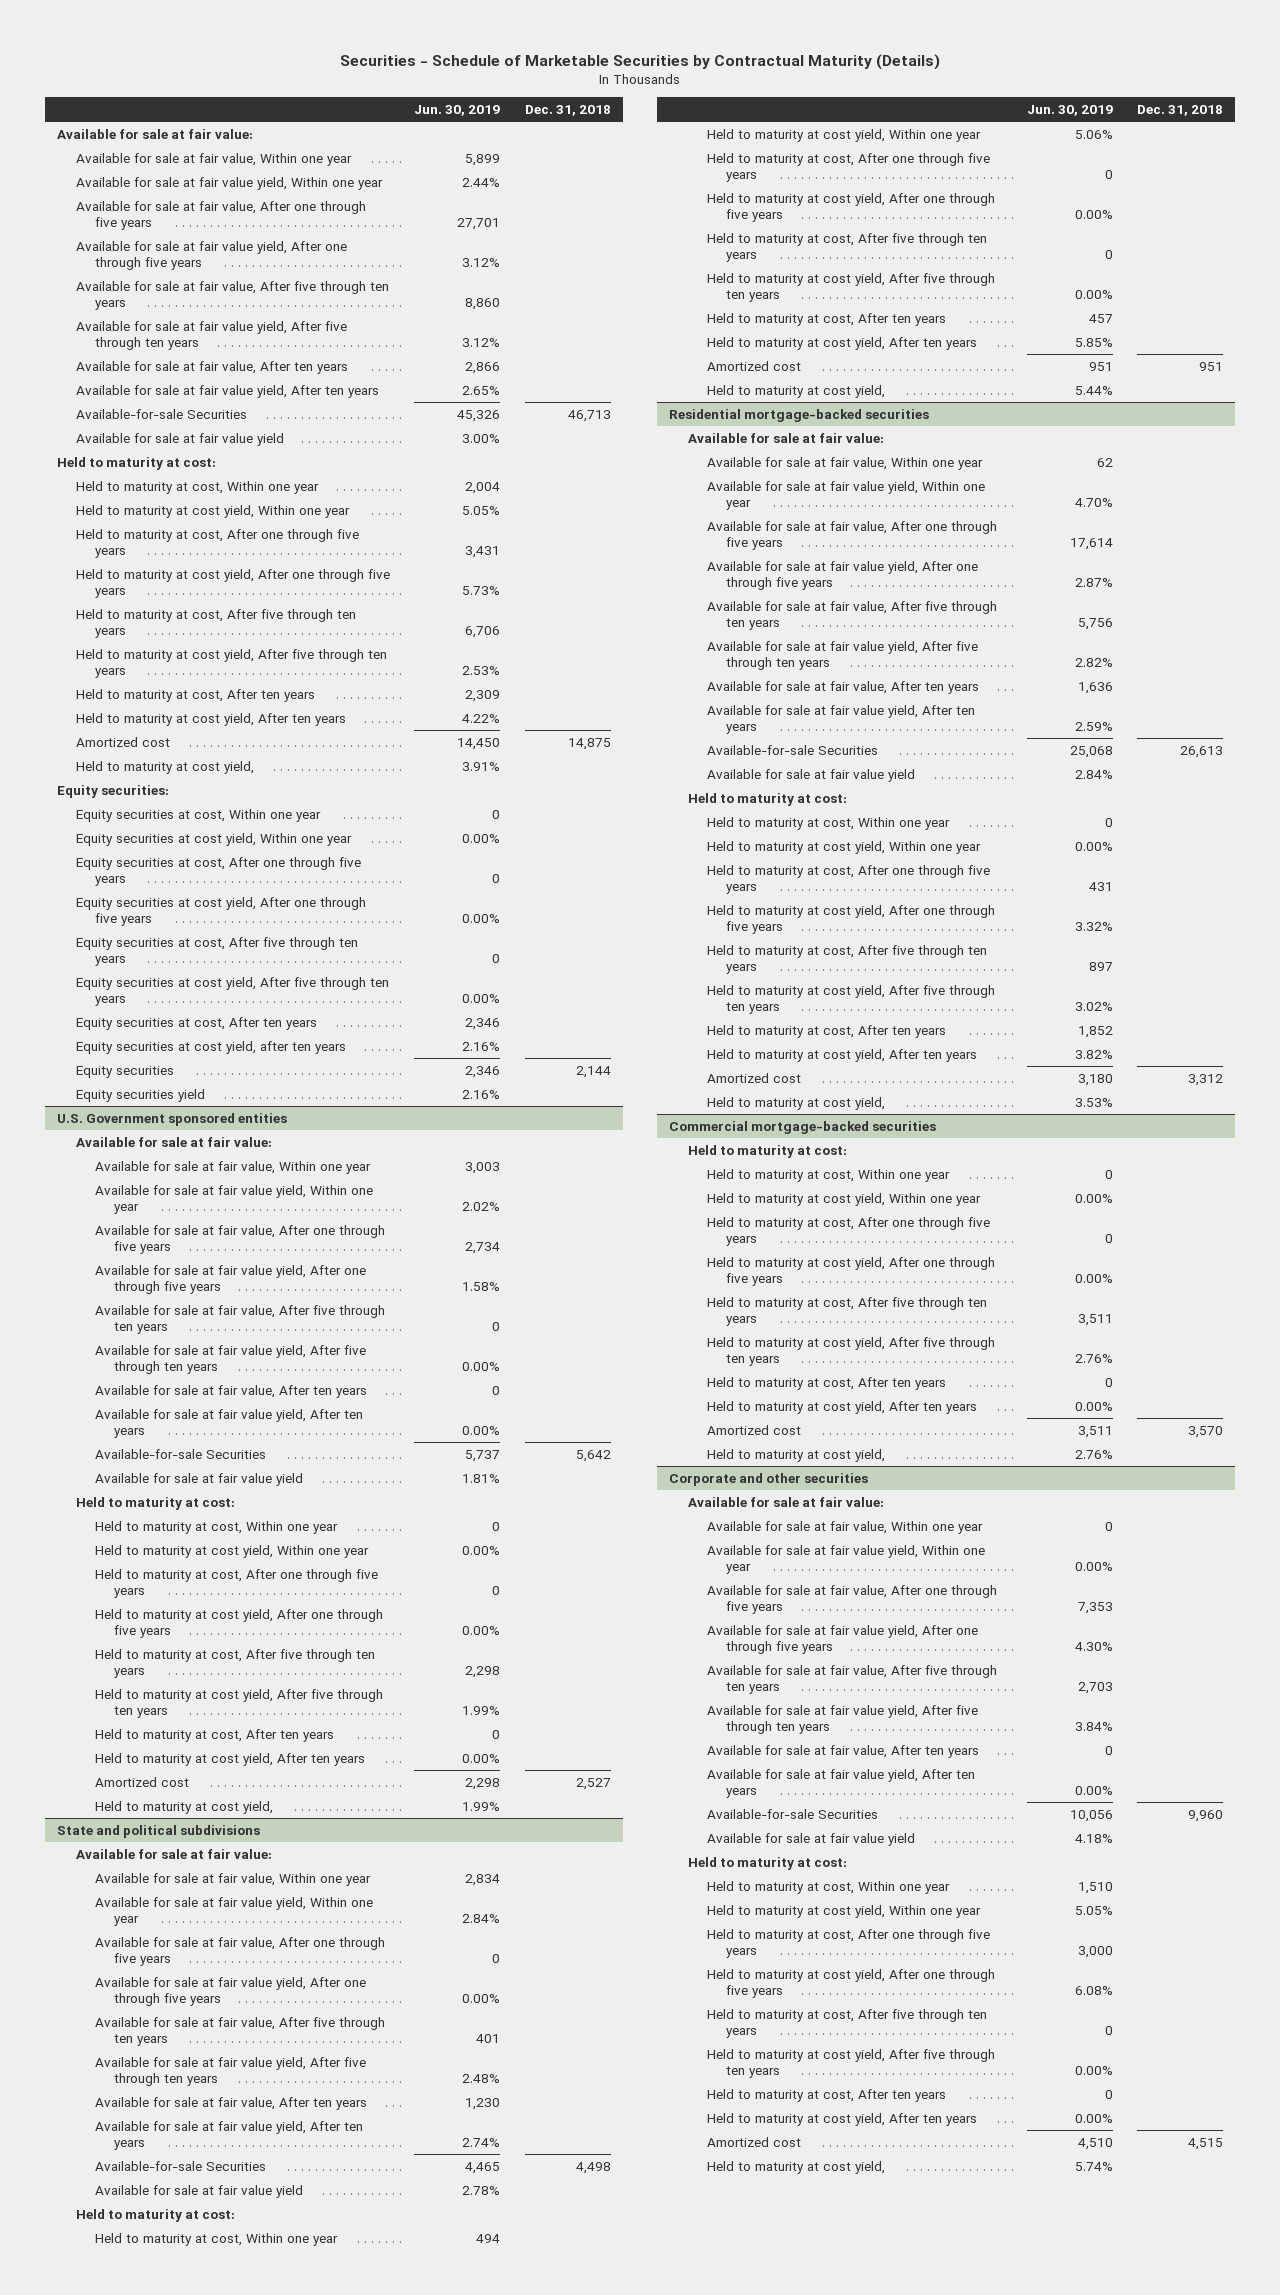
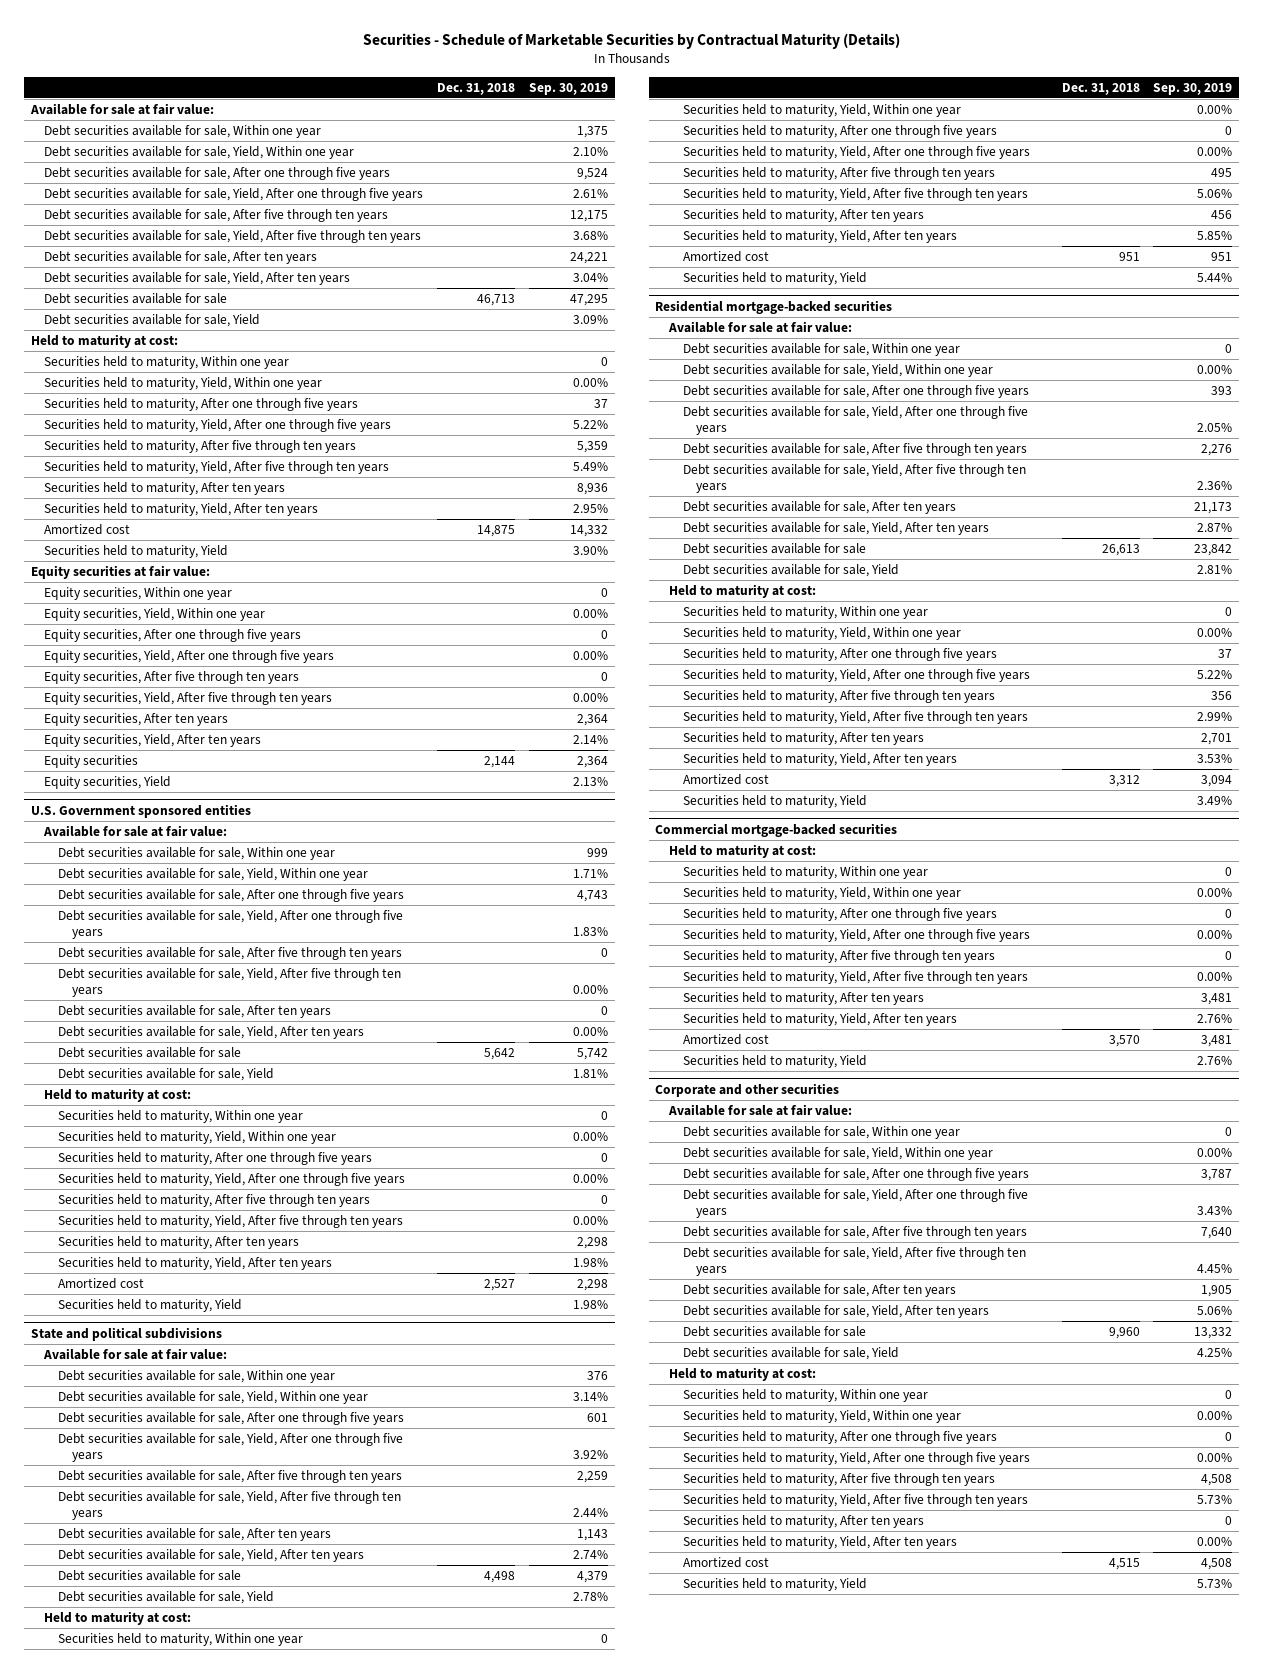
- | Jun. 30, 2019 | Dec. 31, 2018
+ | Dec. 31, 2018 | Sep. 30, 2019
- Available for sale at fair value, Within one year | 5,899 |
- Available for sale at fair value yield, Within one year | 2.44% |
- Available for sale at fair value, After one through five years | 27,701 |
- Available for sale at fair value yield, After one through five years | 3.12% |
- Available for sale at fair value, After five through ten years | 8,860 |
- Available for sale at fair value yield, After five through ten years | 3.12% |
- Available for sale at fair value, After ten years | 2,866 |
- Available for sale at fair value yield, After ten years | 2.65% |
- Available-for-sale Securities | 45,326 | 46,713
- Available for sale at fair value yield | 3.00% |
+ Debt securities available for sale, Within one year | | 1,375
+ Debt securities available for sale, Yield, Within one year | | 2.10%
+ Debt securities available for sale, After one through five years | | 9,524
+ Debt securities available for sale, Yield, After one through five years | | 2.61%
+ Debt securities available for sale, After five through ten years | | 12,175
+ Debt securities available for sale, Yield, After five through ten years | | 3.68%
+ Debt securities available for sale, After ten years | | 24,221
+ Debt securities available for sale, Yield, After ten years | | 3.04%
+ Debt securities available for sale | 46,713 | 47,295
+ Debt securities available for sale, Yield | | 3.09%
- Held to maturity at cost, Within one year | 2,004 |
- Held to maturity at cost yield, Within one year | 5.05% |
- Held to maturity at cost, After one through five years | 3,431 |
- Held to maturity at cost yield, After one through five years | 5.73% |
- Held to maturity at cost, After five through ten years | 6,706 |
- Held to maturity at cost yield, After five through ten years | 2.53% |
- Held to maturity at cost, After ten years | 2,309 |
- Held to maturity at cost yield, After ten years | 4.22% |
+ Securities held to maturity, Within one year | | 0
+ Securities held to maturity, Yield, Within one year | | 0.00%
+ Securities held to maturity, After one through five years | | 37
+ Securities held to maturity, Yield, After one through five years | | 5.22%
+ Securities held to maturity, After five through ten years | | 5,359
+ Securities held to maturity, Yield, After five through ten years | | 5.49%
+ Securities held to maturity, After ten years | | 8,936
+ Securities held to maturity, Yield, After ten years | | 2.95%
- Held to maturity at cost yield, | 3.91% |
- Equity securities:
- Equity securities at cost, Within one year | 0 |
- Equity securities at cost yield, Within one year | 0.00% |
- Equity securities at cost, After one through five years | 0 |
- Equity securities at cost yield, After one through five years | 0.00% |
- Equity securities at cost, After five through ten years | 0 |
- Equity securities at cost yield, After five through ten years | 0.00% |
- Equity securities at cost, After ten years | 2,346 |
- Equity securities at cost yield, after ten years | 2.16% |
+ Securities held to maturity, Yield | | 3.90%
+ Equity securities at fair value:
+ Equity securities, Within one year | | 0
+ Equity securities, Yield, Within one year | | 0.00%
+ Equity securities, After one through five years | | 0
+ Equity securities, Yield, After one through five years | | 0.00%
+ Equity securities, After five through ten years | | 0
+ Equity securities, Yield, After five through ten years | | 0.00%
+ Equity securities, After ten years | | 2,364
+ Equity securities, Yield, After ten years | | 2.14%
- Equity securities yield | 2.16% |
+ Equity securities, Yield | | 2.13%
@ U.S. Government sponsored entities
- Available for sale at fair value, Within one year | 3,003 |
- Available for sale at fair value yield, Within one year | 2.02% |
- Available for sale at fair value, After one through five years | 2,734 |
- Available for sale at fair value yield, After one through five years | 1.58% |
- Available for sale at fair value, After five through ten years | 0 |
- Available for sale at fair value yield, After five through ten years | 0.00% |
- Available for sale at fair value, After ten years | 0 |
- Available for sale at fair value yield, After ten years | 0.00% |
- Available-for-sale Securities | 5,737 | 5,642
- Available for sale at fair value yield | 1.81% |
+ Debt securities available for sale, Within one year | | 999
+ Debt securities available for sale, Yield, Within one year | | 1.71%
+ Debt securities available for sale, After one through five years | | 4,743
+ Debt securities available for sale, Yield, After one through five years | | 1.83%
+ Debt securities available for sale, After five through ten years | | 0
+ Debt securities available for sale, Yield, After five through ten years | | 0.00%
+ Debt securities available for sale, After ten years | | 0
+ Debt securities available for sale, Yield, After ten years | | 0.00%
+ Debt securities available for sale | 5,642 | 5,742
+ Debt securities available for sale, Yield | | 1.81%
- Held to maturity at cost, Within one year | 0 |
- Held to maturity at cost yield, Within one year | 0.00% |
- Held to maturity at cost, After one through five years | 0 |
- Held to maturity at cost yield, After one through five years | 0.00% |
- Held to maturity at cost, After five through ten years | 2,298 |
- Held to maturity at cost yield, After five through ten years | 1.99% |
- Held to maturity at cost, After ten years | 0 |
- Held to maturity at cost yield, After ten years | 0.00% |
+ Securities held to maturity, Within one year | | 0
+ Securities held to maturity, Yield, Within one year | | 0.00%
+ Securities held to maturity, After one through five years | | 0
+ Securities held to maturity, Yield, After one through five years | | 0.00%
+ Securities held to maturity, After five through ten years | | 0
+ Securities held to maturity, Yield, After five through ten years | | 0.00%
+ Securities held to maturity, After ten years | | 2,298
+ Securities held to maturity, Yield, After ten years | | 1.98%
- Held to maturity at cost yield, | 1.99% |
+ Securities held to maturity, Yield | | 1.98%
@ State and political subdivisions
- Available for sale at fair value, Within one year | 2,834 |
- Available for sale at fair value yield, Within one year | 2.84% |
- Available for sale at fair value, After one through five years | 0 |
- Available for sale at fair value yield, After one through five years | 0.00% |
- Available for sale at fair value, After five through ten years | 401 |
- Available for sale at fair value yield, After five through ten years | 2.48% |
- Available for sale at fair value, After ten years | 1,230 |
- Available for sale at fair value yield, After ten years | 2.74% |
- Available-for-sale Securities | 4,465 | 4,498
- Available for sale at fair value yield | 2.78% |
+ Debt securities available for sale, Within one year | | 376
+ Debt securities available for sale, Yield, Within one year | | 3.14%
+ Debt securities available for sale, After one through five years | | 601
+ Debt securities available for sale, Yield, After one through five years | | 3.92%
+ Debt securities available for sale, After five through ten years | | 2,259
+ Debt securities available for sale, Yield, After five through ten years | | 2.44%
+ Debt securities available for sale, After ten years | | 1,143
+ Debt securities available for sale, Yield, After ten years | | 2.74%
+ Debt securities available for sale | 4,498 | 4,379
+ Debt securities available for sale, Yield | | 2.78%
- Held to maturity at cost, Within one year | 494 |
- Held to maturity at cost yield, Within one year | 5.06% |
- Held to maturity at cost, After one through five years | 0 |
- Held to maturity at cost yield, After one through five years | 0.00% |
- Held to maturity at cost, After five through ten years | 0 |
- Held to maturity at cost yield, After five through ten years | 0.00% |
- Held to maturity at cost, After ten years | 457 |
- Held to maturity at cost yield, After ten years | 5.85% |
+ Securities held to maturity, Within one year | | 0
+ Securities held to maturity, Yield, Within one year | | 0.00%
+ Securities held to maturity, After one through five years | | 0
+ Securities held to maturity, Yield, After one through five years | | 0.00%
+ Securities held to maturity, After five through ten years | | 495
+ Securities held to maturity, Yield, After five through ten years | | 5.06%
+ Securities held to maturity, After ten years | | 456
+ Securities held to maturity, Yield, After ten years | | 5.85%
- Held to maturity at cost yield, | 5.44% |
+ Securities held to maturity, Yield | | 5.44%
@ Residential mortgage-backed securities
- Available for sale at fair value, Within one year | 62 |
- Available for sale at fair value yield, Within one year | 4.70% |
- Available for sale at fair value, After one through five years | 17,614 |
- Available for sale at fair value yield, After one through five years | 2.87% |
- Available for sale at fair value, After five through ten years | 5,756 |
- Available for sale at fair value yield, After five through ten years | 2.82% |
- Available for sale at fair value, After ten years | 1,636 |
- Available for sale at fair value yield, After ten years | 2.59% |
- Available-for-sale Securities | 25,068 | 26,613
- Available for sale at fair value yield | 2.84% |
+ Debt securities available for sale, Within one year | | 0
+ Debt securities available for sale, Yield, Within one year | | 0.00%
+ Debt securities available for sale, After one through five years | | 393
+ Debt securities available for sale, Yield, After one through five years | | 2.05%
+ Debt securities available for sale, After five through ten years | | 2,276
+ Debt securities available for sale, Yield, After five through ten years | | 2.36%
+ Debt securities available for sale, After ten years | | 21,173
+ Debt securities available for sale, Yield, After ten years | | 2.87%
+ Debt securities available for sale | 26,613 | 23,842
+ Debt securities available for sale, Yield | | 2.81%
- Held to maturity at cost, Within one year | 0 |
- Held to maturity at cost yield, Within one year | 0.00% |
- Held to maturity at cost, After one through five years | 431 |
- Held to maturity at cost yield, After one through five years | 3.32% |
- Held to maturity at cost, After five through ten years | 897 |
- Held to maturity at cost yield, After five through ten years | 3.02% |
- Held to maturity at cost, After ten years | 1,852 |
- Held to maturity at cost yield, After ten years | 3.82% |
+ Securities held to maturity, Within one year | | 0
+ Securities held to maturity, Yield, Within one year | | 0.00%
+ Securities held to maturity, After one through five years | | 37
+ Securities held to maturity, Yield, After one through five years | | 5.22%
+ Securities held to maturity, After five through ten years | | 356
+ Securities held to maturity, Yield, After five through ten years | | 2.99%
+ Securities held to maturity, After ten years | | 2,701
+ Securities held to maturity, Yield, After ten years | | 3.53%
- Held to maturity at cost yield, | 3.53% |
+ Securities held to maturity, Yield | | 3.49%
@ Commercial mortgage-backed securities
- Held to maturity at cost, Within one year | 0 |
- Held to maturity at cost yield, Within one year | 0.00% |
- Held to maturity at cost, After one through five years | 0 |
- Held to maturity at cost yield, After one through five years | 0.00% |
- Held to maturity at cost, After five through ten years | 3,511 |
- Held to maturity at cost yield, After five through ten years | 2.76% |
- Held to maturity at cost, After ten years | 0 |
- Held to maturity at cost yield, After ten years | 0.00% |
+ Securities held to maturity, Within one year | | 0
+ Securities held to maturity, Yield, Within one year | | 0.00%
+ Securities held to maturity, After one through five years | | 0
+ Securities held to maturity, Yield, After one through five years | | 0.00%
+ Securities held to maturity, After five through ten years | | 0
+ Securities held to maturity, Yield, After five through ten years | | 0.00%
+ Securities held to maturity, After ten years | | 3,481
+ Securities held to maturity, Yield, After ten years | | 2.76%
- Held to maturity at cost yield, | 2.76% |
+ Securities held to maturity, Yield | | 2.76%
@ Corporate and other securities
- Available for sale at fair value, Within one year | 0 |
- Available for sale at fair value yield, Within one year | 0.00% |
- Available for sale at fair value, After one through five years | 7,353 |
- Available for sale at fair value yield, After one through five years | 4.30% |
- Available for sale at fair value, After five through ten years | 2,703 |
- Available for sale at fair value yield, After five through ten years | 3.84% |
- Available for sale at fair value, After ten years | 0 |
- Available for sale at fair value yield, After ten years | 0.00% |
- Available-for-sale Securities | 10,056 | 9,960
- Available for sale at fair value yield | 4.18% |
+ Debt securities available for sale, Within one year | | 0
+ Debt securities available for sale, Yield, Within one year | | 0.00%
+ Debt securities available for sale, After one through five years | | 3,787
+ Debt securities available for sale, Yield, After one through five years | | 3.43%
+ Debt securities available for sale, After five through ten years | | 7,640
+ Debt securities available for sale, Yield, After five through ten years | | 4.45%
+ Debt securities available for sale, After ten years | | 1,905
+ Debt securities available for sale, Yield, After ten years | | 5.06%
+ Debt securities available for sale | 9,960 | 13,332
+ Debt securities available for sale, Yield | | 4.25%
- Held to maturity at cost, Within one year | 1,510 |
- Held to maturity at cost yield, Within one year | 5.05% |
- Held to maturity at cost, After one through five years | 3,000 |
- Held to maturity at cost yield, After one through five years | 6.08% |
- Held to maturity at cost, After five through ten years | 0 |
- Held to maturity at cost yield, After five through ten years | 0.00% |
- Held to maturity at cost, After ten years | 0 |
- Held to maturity at cost yield, After ten years | 0.00% |
+ Securities held to maturity, Within one year | | 0
+ Securities held to maturity, Yield, Within one year | | 0.00%
+ Securities held to maturity, After one through five years | | 0
+ Securities held to maturity, Yield, After one through five years | | 0.00%
+ Securities held to maturity, After five through ten years | | 4,508
+ Securities held to maturity, Yield, After five through ten years | | 5.73%
+ Securities held to maturity, After ten years | | 0
+ Securities held to maturity, Yield, After ten years | | 0.00%
- Held to maturity at cost yield, | 5.74% |
+ Securities held to maturity, Yield | | 5.73%

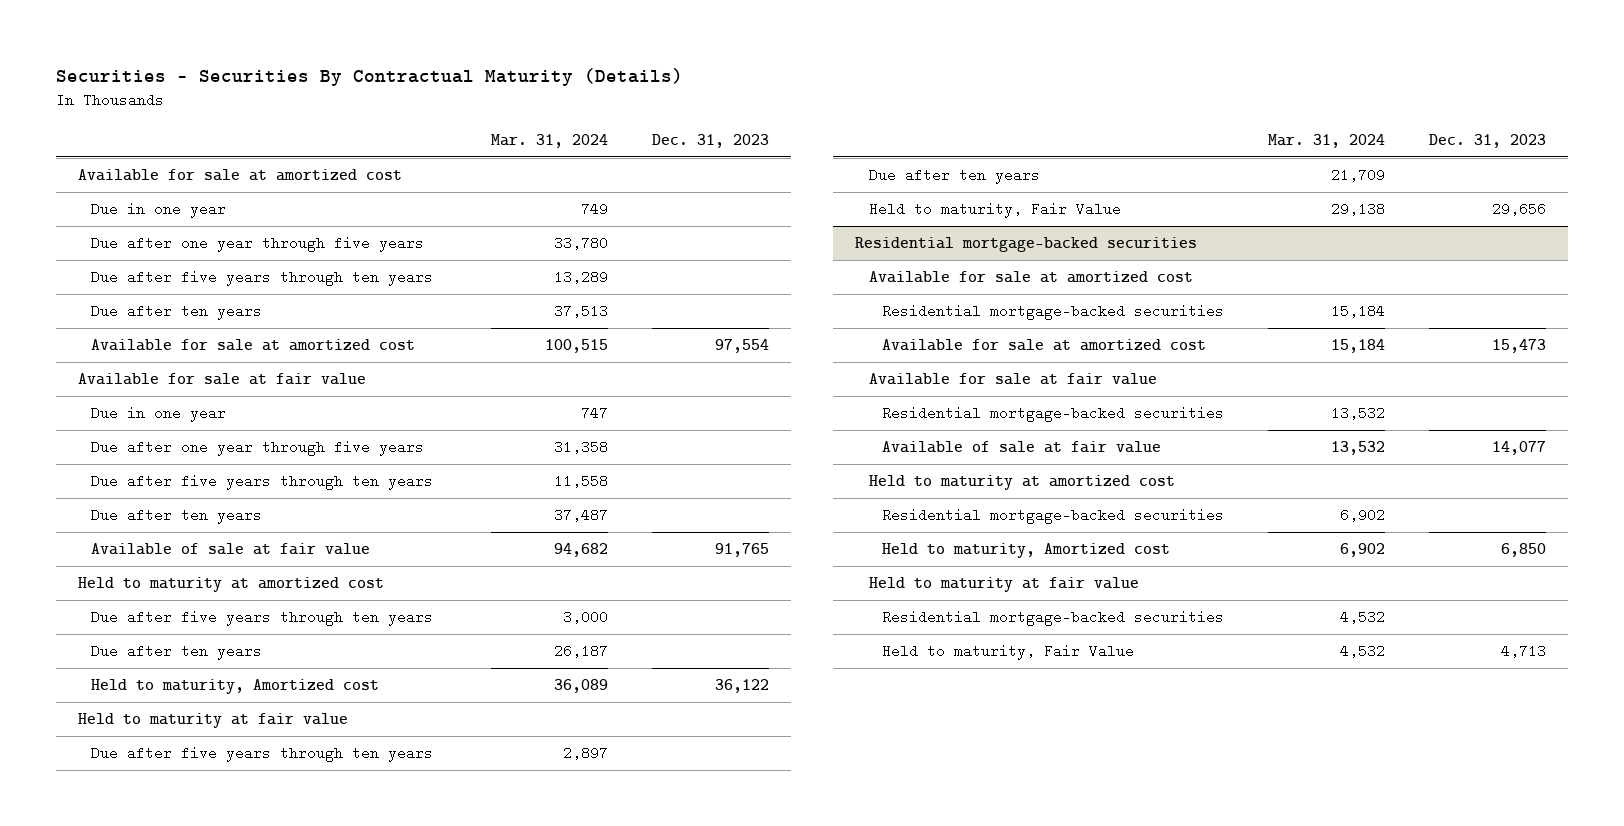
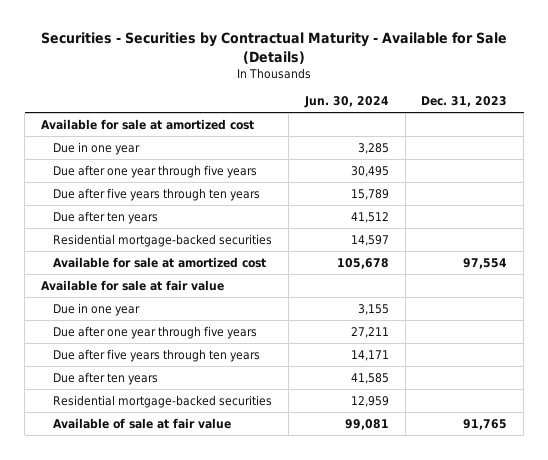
- Securities - Securities By Contractual Maturity (Details)
+ Securities - Securities by Contractual Maturity - Available for Sale (Details)
- | Mar. 31, 2024 | Dec. 31, 2023
+ | Jun. 30, 2024 | Dec. 31, 2023
+ Residential mortgage-backed securities | 14,597 |
+ Residential mortgage-backed securities | 12,959 |
- Held to maturity at amortized cost
- Due after five years through ten years | 3,000 |
- Due after ten years | 26,187 |
- Held to maturity, Amortized cost | 36,089 | 36,122
- Held to maturity at fair value
- Due after five years through ten years | 2,897 |
- Due after ten years | 21,709 |
- Held to maturity, Fair Value | 29,138 | 29,656
- Residential mortgage-backed securities
- Available for sale at amortized cost
- Residential mortgage-backed securities | 15,184 |
- Available for sale at amortized cost | 15,184 | 15,473
- Available for sale at fair value
- Residential mortgage-backed securities | 13,532 |
- Available of sale at fair value | 13,532 | 14,077
- Held to maturity at amortized cost
- Residential mortgage-backed securities | 6,902 |
- Held to maturity, Amortized cost | 6,902 | 6,850
- Held to maturity at fair value
- Residential mortgage-backed securities | 4,532 |
- Held to maturity, Fair Value | 4,532 | 4,713

